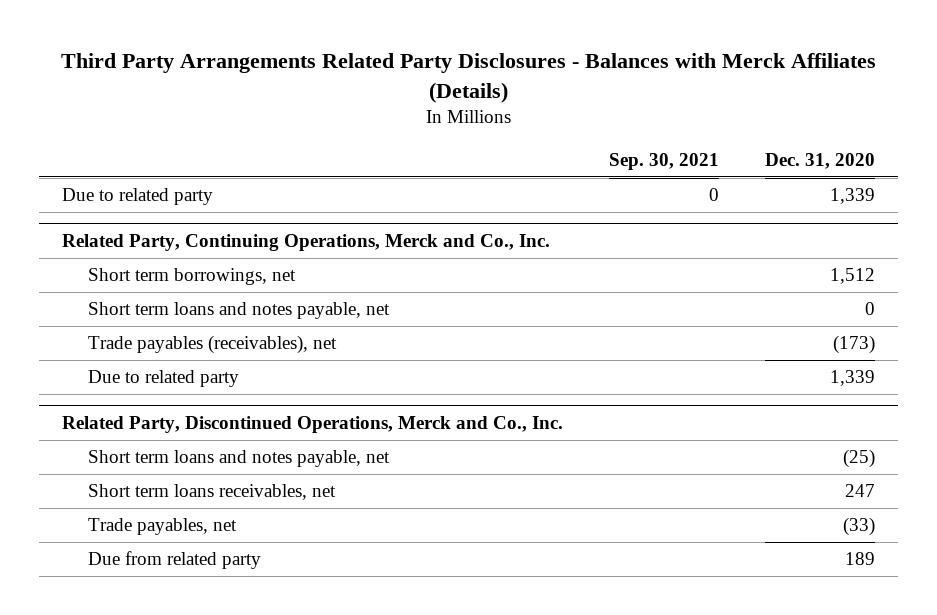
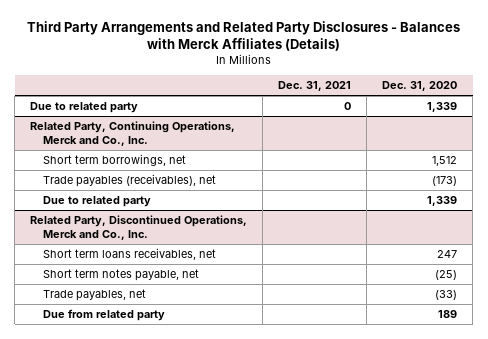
- Third Party Arrangements Related Party Disclosures - Balances with Merck Affiliates (Details)
+ Third Party Arrangements and Related Party Disclosures - Balances with Merck Affiliates (Details)
- | Sep. 30, 2021 | Dec. 31, 2020
+ | Dec. 31, 2021 | Dec. 31, 2020
@ Related Party, Continuing Operations, Merck and Co., Inc.
- Short term loans and notes payable, net | | 0
@ Related Party, Discontinued Operations, Merck and Co., Inc.
- Short term loans and notes payable, net | | (25)
+ Short term notes payable, net | | (25)

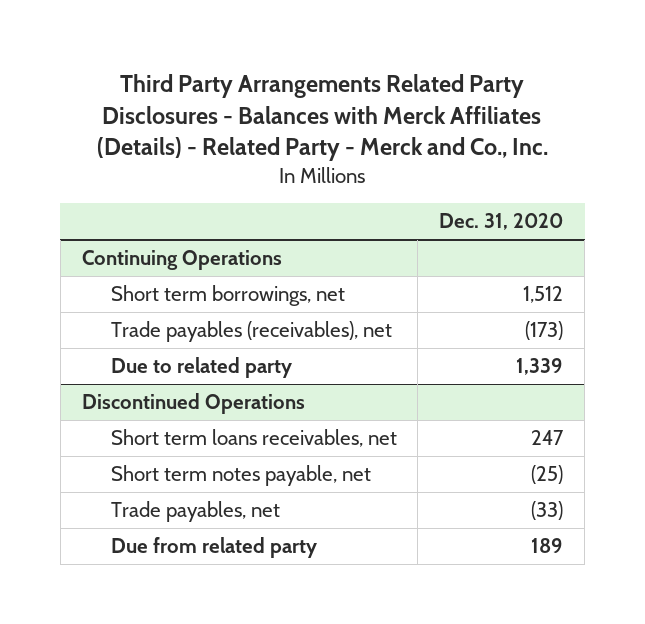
- Third Party Arrangements and Related Party Disclosures - Balances with Merck Affiliates (Details)
+ Third Party Arrangements Related Party Disclosures - Balances with Merck Affiliates (Details) - Related Party - Merck and Co., Inc.
- | Dec. 31, 2021 | Dec. 31, 2020
+ | Dec. 31, 2020
- Due to related party | 0 | 1,339
- Related Party, Continuing Operations, Merck and Co., Inc.
+ Continuing Operations
- Related Party, Discontinued Operations, Merck and Co., Inc.
+ Discontinued Operations

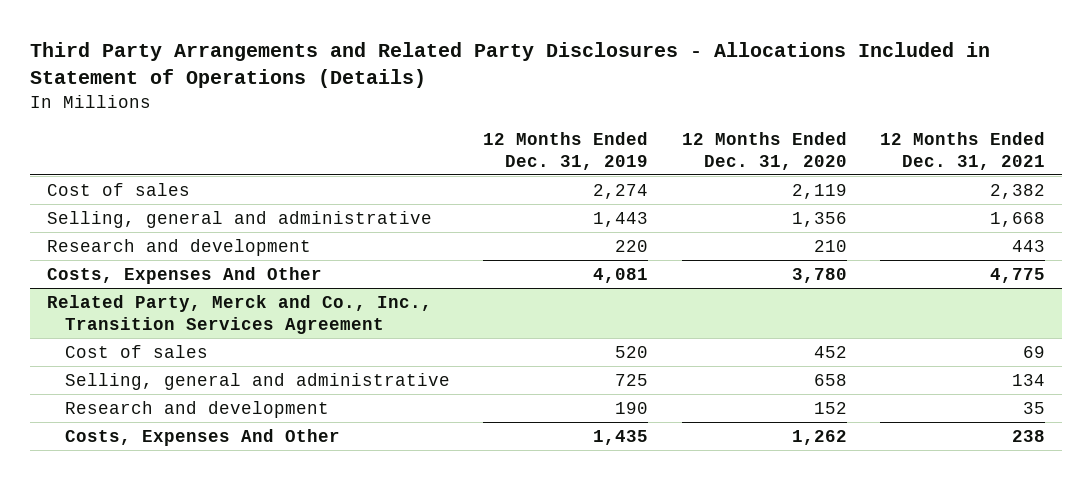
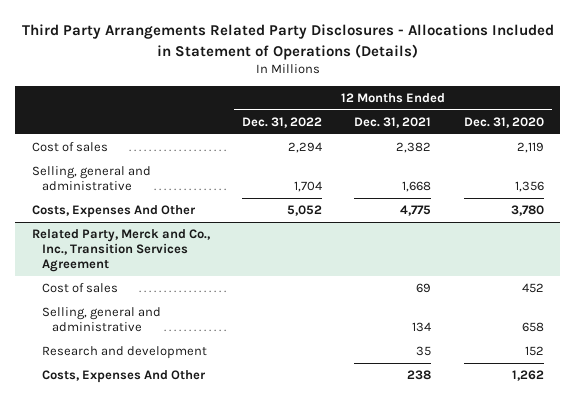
- Third Party Arrangements and Related Party Disclosures - Allocations Included in Statement of Operations (Details)
+ Third Party Arrangements Related Party Disclosures - Allocations Included in Statement of Operations (Details)
- | 12 Months Ended Dec. 31, 2019 | 12 Months Ended Dec. 31, 2020 | 12 Months Ended Dec. 31, 2021
+ | 12 Months Ended Dec. 31, 2022 | 12 Months Ended Dec. 31, 2021 | 12 Months Ended Dec. 31, 2020
- Research and development | 220 | 210 | 443

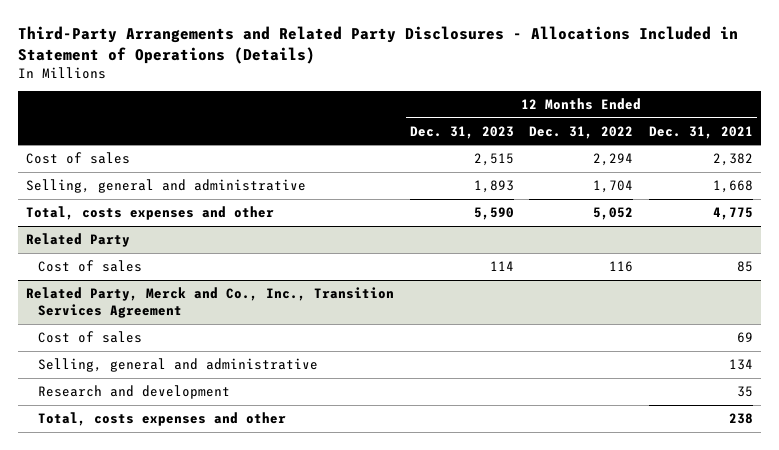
- Third Party Arrangements Related Party Disclosures - Allocations Included in Statement of Operations (Details)
+ Third-Party Arrangements and Related Party Disclosures - Allocations Included in Statement of Operations (Details)
- | 12 Months Ended Dec. 31, 2022 | 12 Months Ended Dec. 31, 2021 | 12 Months Ended Dec. 31, 2020
+ | 12 Months Ended Dec. 31, 2023 | 12 Months Ended Dec. 31, 2022 | 12 Months Ended Dec. 31, 2021
- Costs, Expenses And Other | 5,052 | 4,775 | 3,780
+ Total, costs expenses and other | 5,590 | 5,052 | 4,775
+ Related Party
+ Cost of sales | 114 | 116 | 85
@ Related Party, Merck and Co., Inc., Transition Services Agreement
- Costs, Expenses And Other | | 238 | 1,262
+ Total, costs expenses and other | | | 238

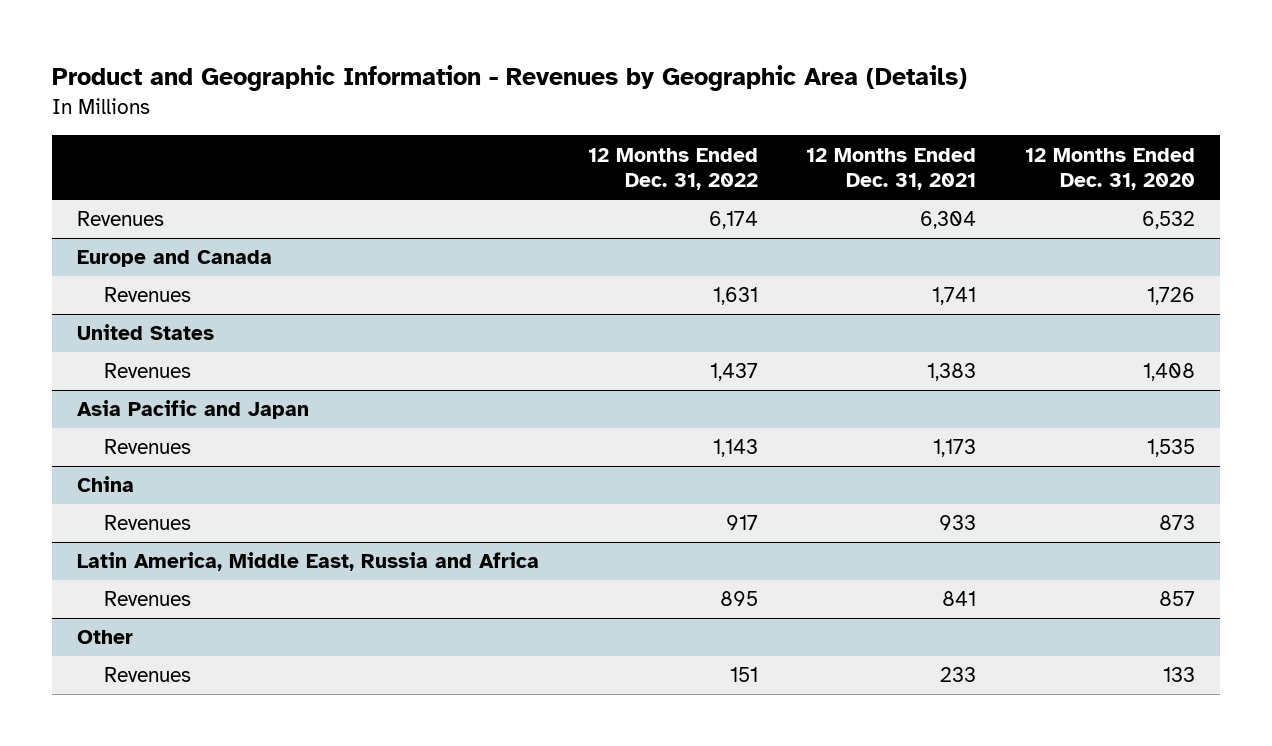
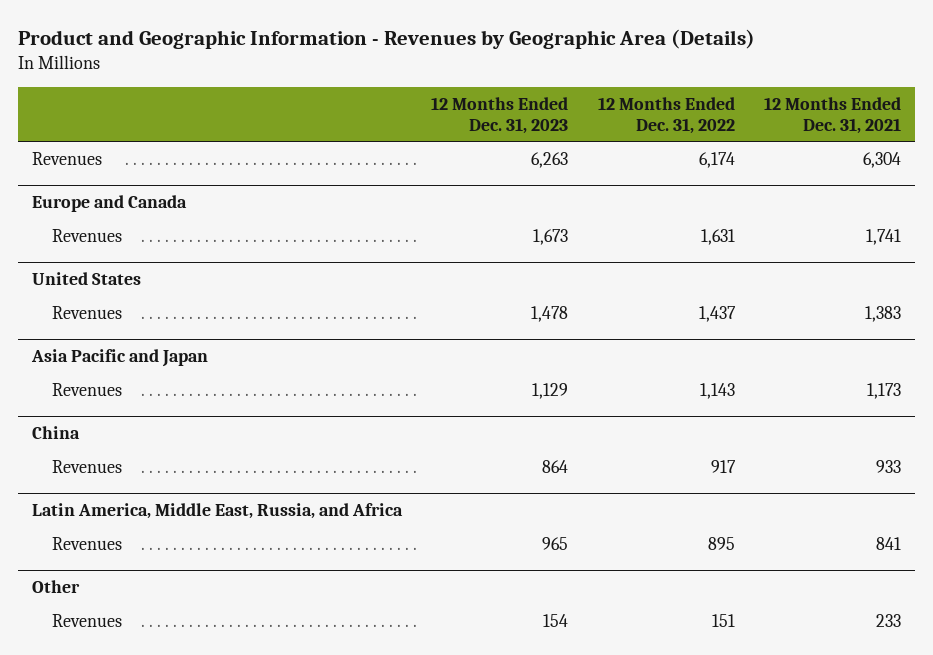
- | 12 Months Ended Dec. 31, 2022 | 12 Months Ended Dec. 31, 2021 | 12 Months Ended Dec. 31, 2020
+ | 12 Months Ended Dec. 31, 2023 | 12 Months Ended Dec. 31, 2022 | 12 Months Ended Dec. 31, 2021
- Latin America, Middle East, Russia and Africa
+ Latin America, Middle East, Russia, and Africa

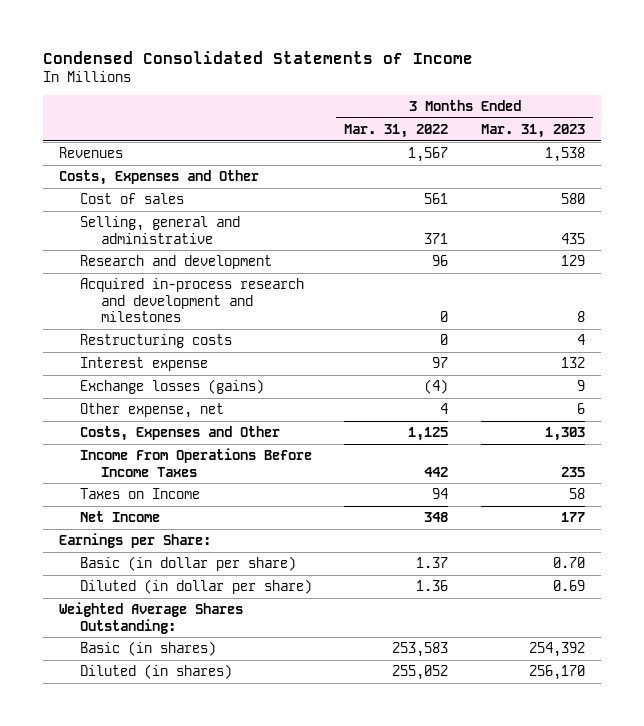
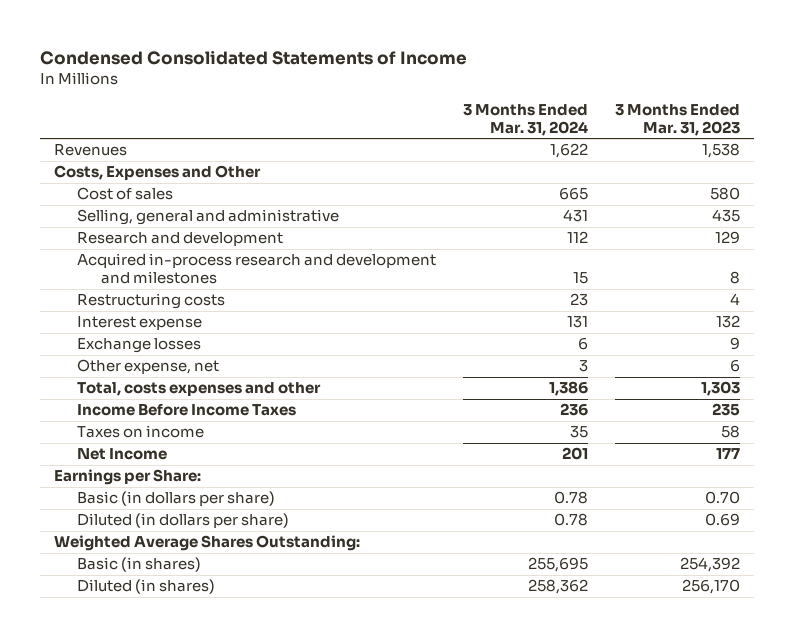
- | 3 Months Ended Mar. 31, 2022 | 3 Months Ended Mar. 31, 2023
+ | 3 Months Ended Mar. 31, 2024 | 3 Months Ended Mar. 31, 2023
- Exchange losses (gains) | (4) | 9
+ Exchange losses | 6 | 9
- Costs, Expenses and Other | 1,125 | 1,303
- Income From Operations Before Income Taxes | 442 | 235
- Taxes on Income | 94 | 58
+ Total, costs expenses and other | 1,386 | 1,303
+ Income Before Income Taxes | 236 | 235
+ Taxes on income | 35 | 58
- Basic (in dollar per share) | 1.37 | 0.70
- Diluted (in dollar per share) | 1.36 | 0.69
+ Basic (in dollars per share) | 0.78 | 0.70
+ Diluted (in dollars per share) | 0.78 | 0.69

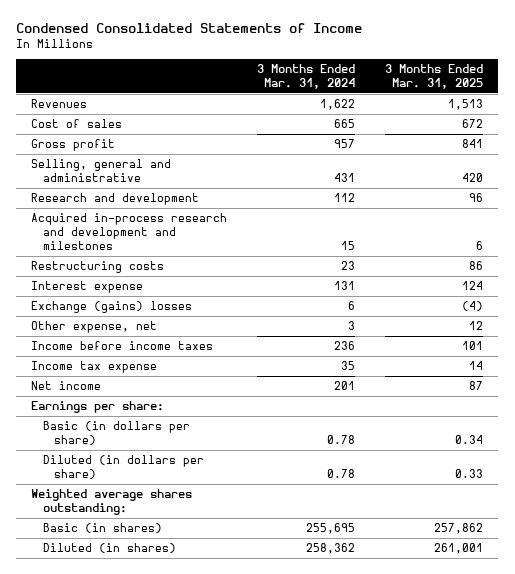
- | 3 Months Ended Mar. 31, 2024 | 3 Months Ended Mar. 31, 2023
+ | 3 Months Ended Mar. 31, 2024 | 3 Months Ended Mar. 31, 2025
- Costs, Expenses and Other
+ Gross profit | 957 | 841
- Exchange losses | 6 | 9
+ Exchange (gains) losses | 6 | (4)
- Total, costs expenses and other | 1,386 | 1,303
- Income Before Income Taxes | 236 | 235
- Taxes on income | 35 | 58
- Net Income | 201 | 177
- Earnings per Share:
+ Income before income taxes | 236 | 101
+ Income tax expense | 35 | 14
+ Net income | 201 | 87
+ Earnings per share:
- Weighted Average Shares Outstanding:
+ Weighted average shares outstanding:

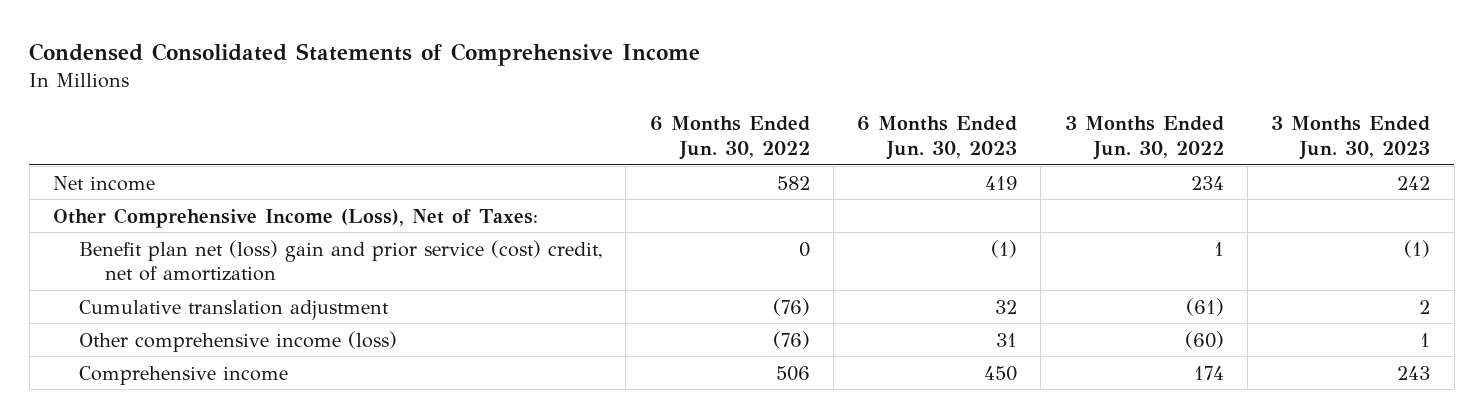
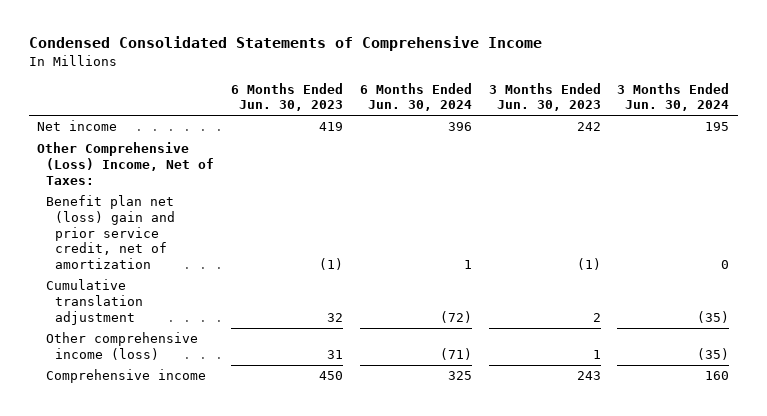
- | 6 Months Ended Jun. 30, 2022 | 6 Months Ended Jun. 30, 2023 | 3 Months Ended Jun. 30, 2022 | 3 Months Ended Jun. 30, 2023
+ | 6 Months Ended Jun. 30, 2023 | 6 Months Ended Jun. 30, 2024 | 3 Months Ended Jun. 30, 2023 | 3 Months Ended Jun. 30, 2024
- Other Comprehensive Income (Loss), Net of Taxes:
- Benefit plan net (loss) gain and prior service (cost) credit, net of amortization | 0 | (1) | 1 | (1)
+ Other Comprehensive (Loss) Income, Net of Taxes:
+ Benefit plan net (loss) gain and prior service credit, net of amortization | (1) | 1 | (1) | 0

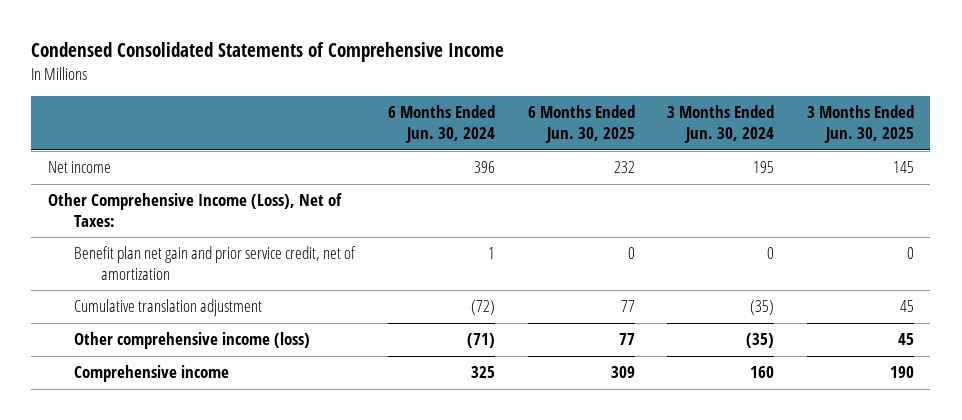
- | 6 Months Ended Jun. 30, 2023 | 6 Months Ended Jun. 30, 2024 | 3 Months Ended Jun. 30, 2023 | 3 Months Ended Jun. 30, 2024
+ | 6 Months Ended Jun. 30, 2024 | 6 Months Ended Jun. 30, 2025 | 3 Months Ended Jun. 30, 2024 | 3 Months Ended Jun. 30, 2025
- Other Comprehensive (Loss) Income, Net of Taxes:
- Benefit plan net (loss) gain and prior service credit, net of amortization | (1) | 1 | (1) | 0
+ Other Comprehensive Income (Loss), Net of Taxes:
+ Benefit plan net gain and prior service credit, net of amortization | 1 | 0 | 0 | 0

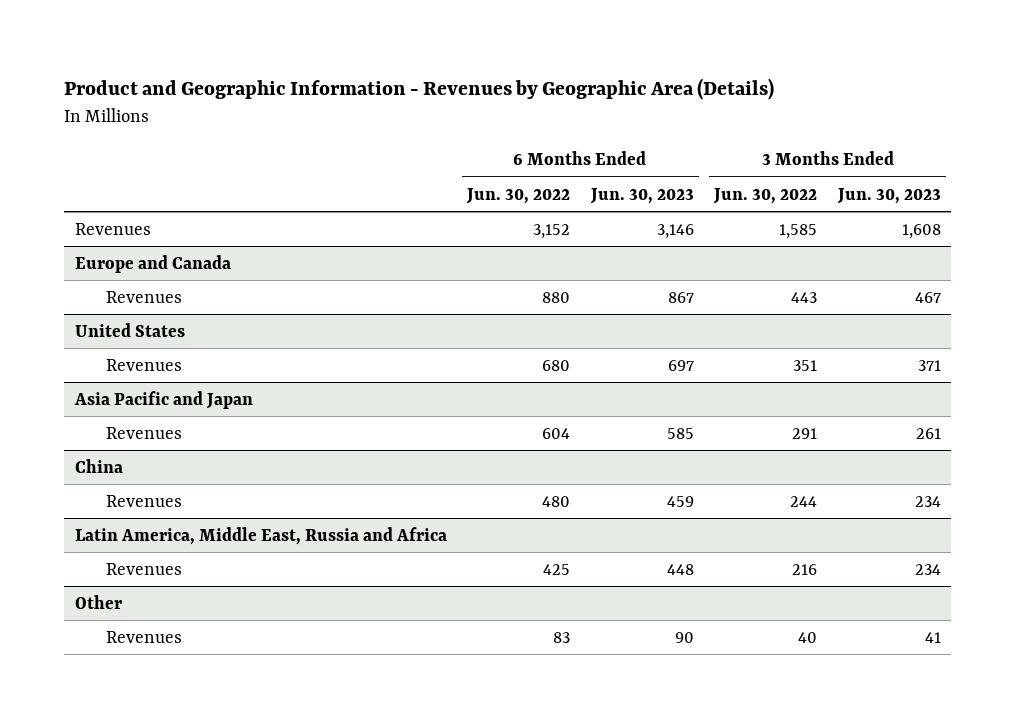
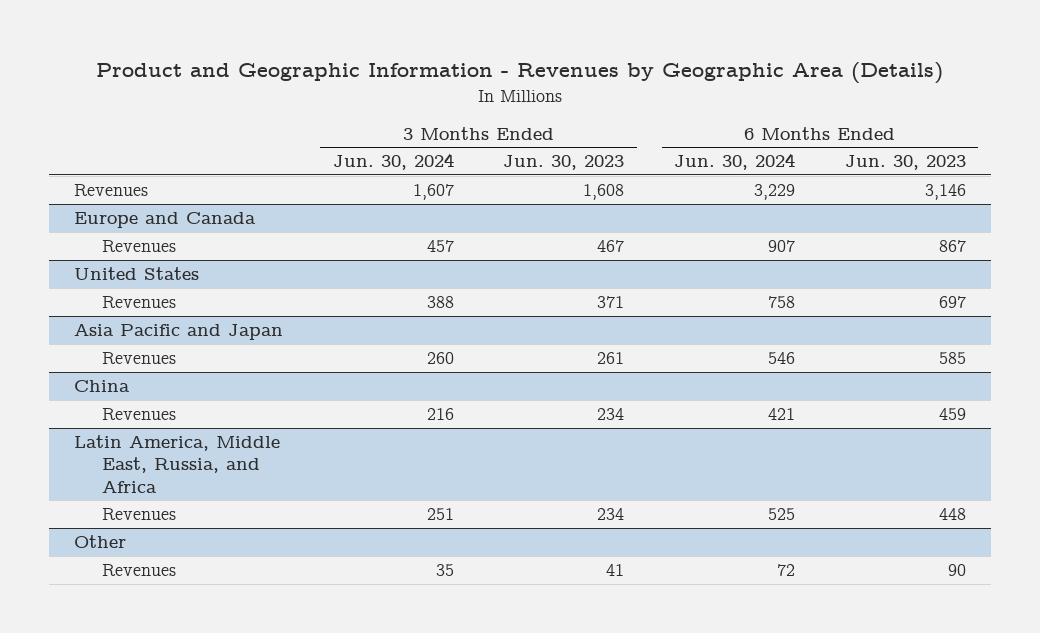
- | 6 Months Ended Jun. 30, 2022 | 6 Months Ended Jun. 30, 2023 | 3 Months Ended Jun. 30, 2022 | 3 Months Ended Jun. 30, 2023
+ | 3 Months Ended Jun. 30, 2024 | 3 Months Ended Jun. 30, 2023 | 6 Months Ended Jun. 30, 2024 | 6 Months Ended Jun. 30, 2023
- Latin America, Middle East, Russia and Africa
+ Latin America, Middle East, Russia, and Africa

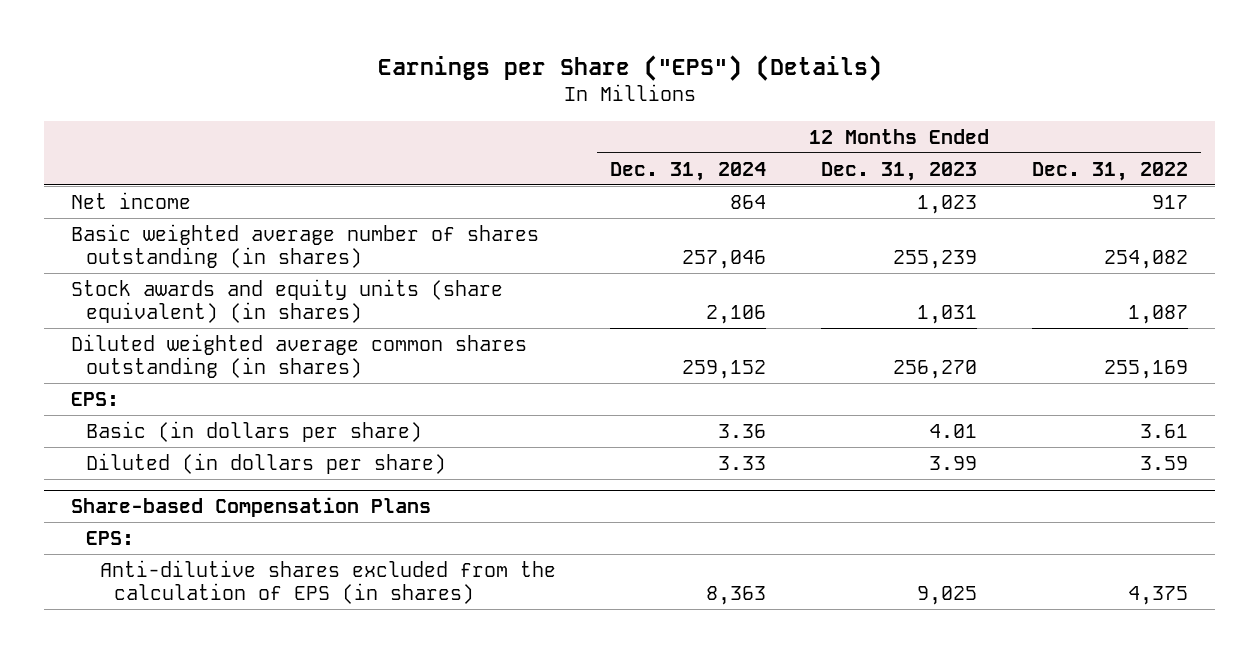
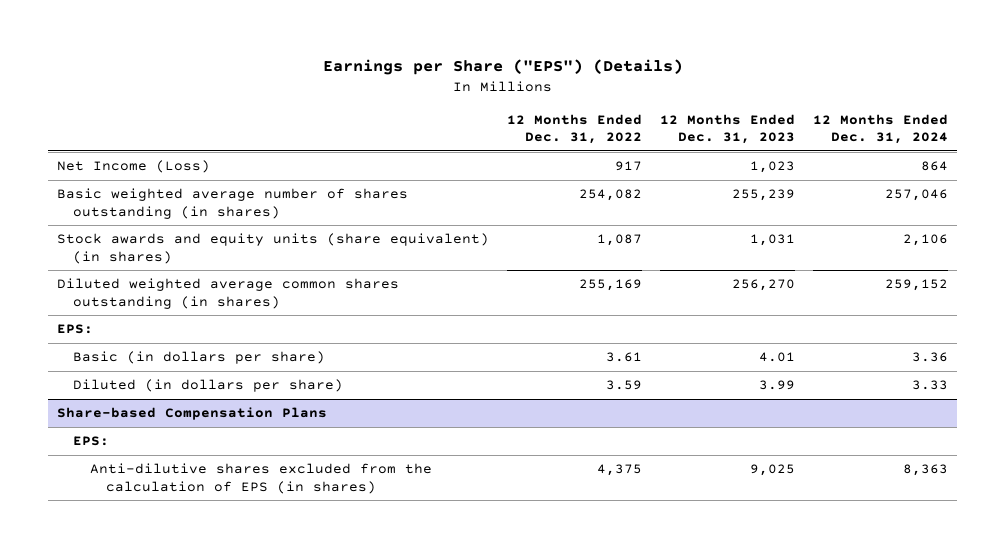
- | 12 Months Ended Dec. 31, 2024 | 12 Months Ended Dec. 31, 2023 | 12 Months Ended Dec. 31, 2022
+ | 12 Months Ended Dec. 31, 2022 | 12 Months Ended Dec. 31, 2023 | 12 Months Ended Dec. 31, 2024
- Net income | 864 | 1,023 | 917
+ Net Income (Loss) | 917 | 1,023 | 864

